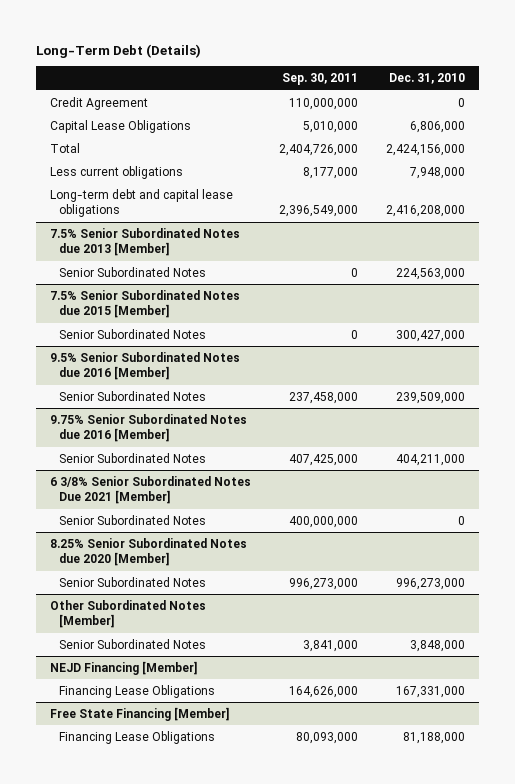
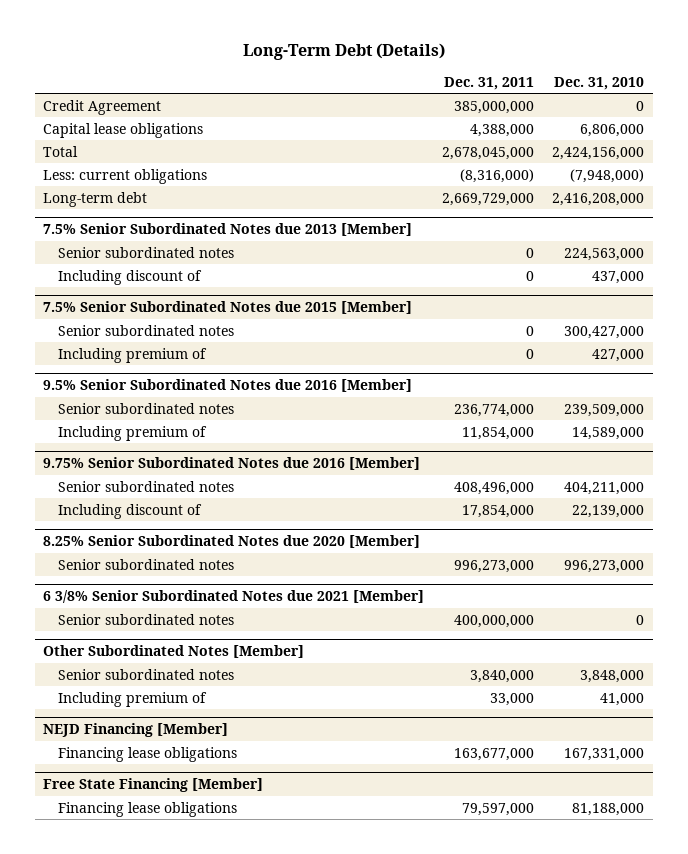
- | Sep. 30, 2011 | Dec. 31, 2010
+ | Dec. 31, 2011 | Dec. 31, 2010
- Capital Lease Obligations | 5,010,000 | 6,806,000
+ Capital lease obligations | 4,388,000 | 6,806,000
- Less current obligations | 8,177,000 | 7,948,000
- Long-term debt and capital lease obligations | 2,396,549,000 | 2,416,208,000
+ Less: current obligations | (8,316,000) | (7,948,000)
+ Long-term debt | 2,669,729,000 | 2,416,208,000
@ 7.5% Senior Subordinated Notes due 2013 [Member]
- Senior Subordinated Notes | 0 | 224,563,000
+ Senior subordinated notes | 0 | 224,563,000
+ Including discount of | 0 | 437,000
@ 7.5% Senior Subordinated Notes due 2015 [Member]
- Senior Subordinated Notes | 0 | 300,427,000
+ Senior subordinated notes | 0 | 300,427,000
+ Including premium of | 0 | 427,000
@ 9.5% Senior Subordinated Notes due 2016 [Member]
- Senior Subordinated Notes | 237,458,000 | 239,509,000
+ Senior subordinated notes | 236,774,000 | 239,509,000
+ Including premium of | 11,854,000 | 14,589,000
@ 9.75% Senior Subordinated Notes due 2016 [Member]
- Senior Subordinated Notes | 407,425,000 | 404,211,000
- 6 3/8% Senior Subordinated Notes Due 2021 [Member]
- Senior Subordinated Notes | 400,000,000 | 0
@ 9.75% Senior Subordinated Notes due 2016 [Member]
+ Senior subordinated notes | 408,496,000 | 404,211,000
+ Including discount of | 17,854,000 | 22,139,000
@ 8.25% Senior Subordinated Notes due 2020 [Member]
- Senior Subordinated Notes | 996,273,000 | 996,273,000
+ Senior subordinated notes | 996,273,000 | 996,273,000
+ 6 3/8% Senior Subordinated Notes due 2021 [Member]
+ Senior subordinated notes | 400,000,000 | 0
@ Other Subordinated Notes [Member]
- Senior Subordinated Notes | 3,841,000 | 3,848,000
+ Senior subordinated notes | 3,840,000 | 3,848,000
+ Including premium of | 33,000 | 41,000
@ NEJD Financing [Member]
- Financing Lease Obligations | 164,626,000 | 167,331,000
+ Financing lease obligations | 163,677,000 | 167,331,000
@ Free State Financing [Member]
- Financing Lease Obligations | 80,093,000 | 81,188,000
+ Financing lease obligations | 79,597,000 | 81,188,000

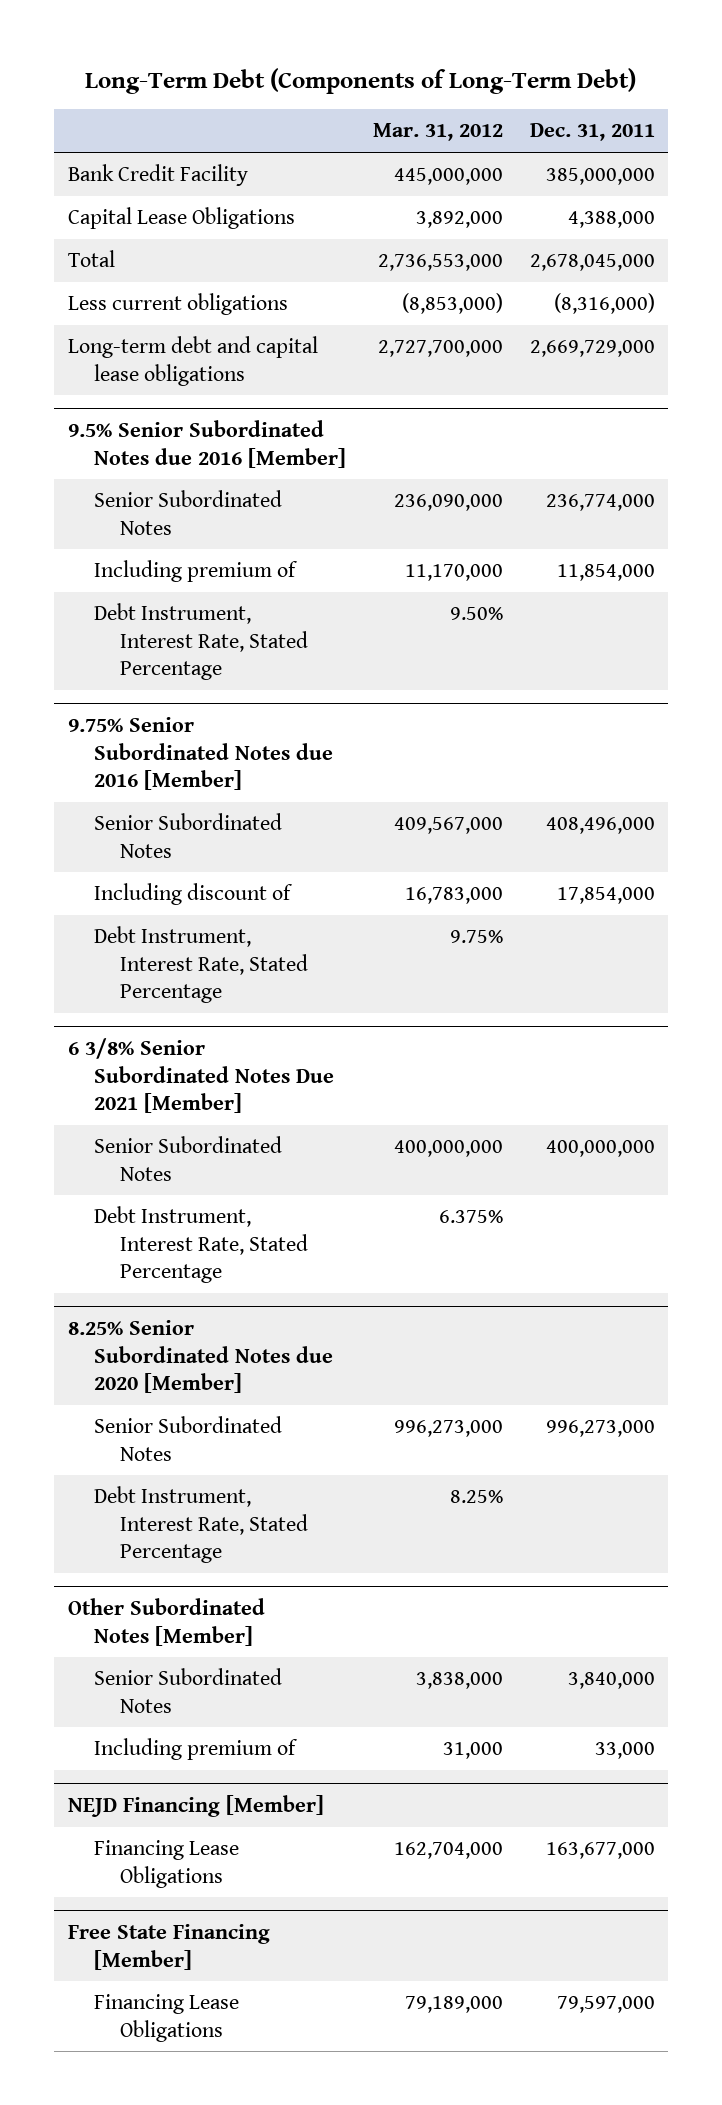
- Long-Term Debt (Details)
+ Long-Term Debt (Components of Long-Term Debt)
- | Dec. 31, 2011 | Dec. 31, 2010
+ | Mar. 31, 2012 | Dec. 31, 2011
- Credit Agreement | 385,000,000 | 0
- Capital lease obligations | 4,388,000 | 6,806,000
+ Bank Credit Facility | 445,000,000 | 385,000,000
+ Capital Lease Obligations | 3,892,000 | 4,388,000
- Less: current obligations | (8,316,000) | (7,948,000)
- Long-term debt | 2,669,729,000 | 2,416,208,000
- 7.5% Senior Subordinated Notes due 2013 [Member]
- Senior subordinated notes | 0 | 224,563,000
- Including discount of | 0 | 437,000
- 7.5% Senior Subordinated Notes due 2015 [Member]
- Senior subordinated notes | 0 | 300,427,000
- Including premium of | 0 | 427,000
+ Less current obligations | (8,853,000) | (8,316,000)
+ Long-term debt and capital lease obligations | 2,727,700,000 | 2,669,729,000
@ 9.5% Senior Subordinated Notes due 2016 [Member]
- Senior subordinated notes | 236,774,000 | 239,509,000
+ Senior Subordinated Notes | 236,090,000 | 236,774,000
+ Debt Instrument, Interest Rate, Stated Percentage | 9.50% |
@ 9.75% Senior Subordinated Notes due 2016 [Member]
- Senior subordinated notes | 408,496,000 | 404,211,000
+ Senior Subordinated Notes | 409,567,000 | 408,496,000
+ Debt Instrument, Interest Rate, Stated Percentage | 9.75% |
+ 6 3/8% Senior Subordinated Notes Due 2021 [Member]
+ Senior Subordinated Notes | 400,000,000 | 400,000,000
+ Debt Instrument, Interest Rate, Stated Percentage | 6.375% |
@ 8.25% Senior Subordinated Notes due 2020 [Member]
- Senior subordinated notes | 996,273,000 | 996,273,000
- 6 3/8% Senior Subordinated Notes due 2021 [Member]
- Senior subordinated notes | 400,000,000 | 0
@ 8.25% Senior Subordinated Notes due 2020 [Member]
+ Senior Subordinated Notes | 996,273,000 | 996,273,000
+ Debt Instrument, Interest Rate, Stated Percentage | 8.25% |
@ Other Subordinated Notes [Member]
- Senior subordinated notes | 3,840,000 | 3,848,000
+ Senior Subordinated Notes | 3,838,000 | 3,840,000
@ NEJD Financing [Member]
- Financing lease obligations | 163,677,000 | 167,331,000
+ Financing Lease Obligations | 162,704,000 | 163,677,000
@ Free State Financing [Member]
- Financing lease obligations | 79,597,000 | 81,188,000
+ Financing Lease Obligations | 79,189,000 | 79,597,000

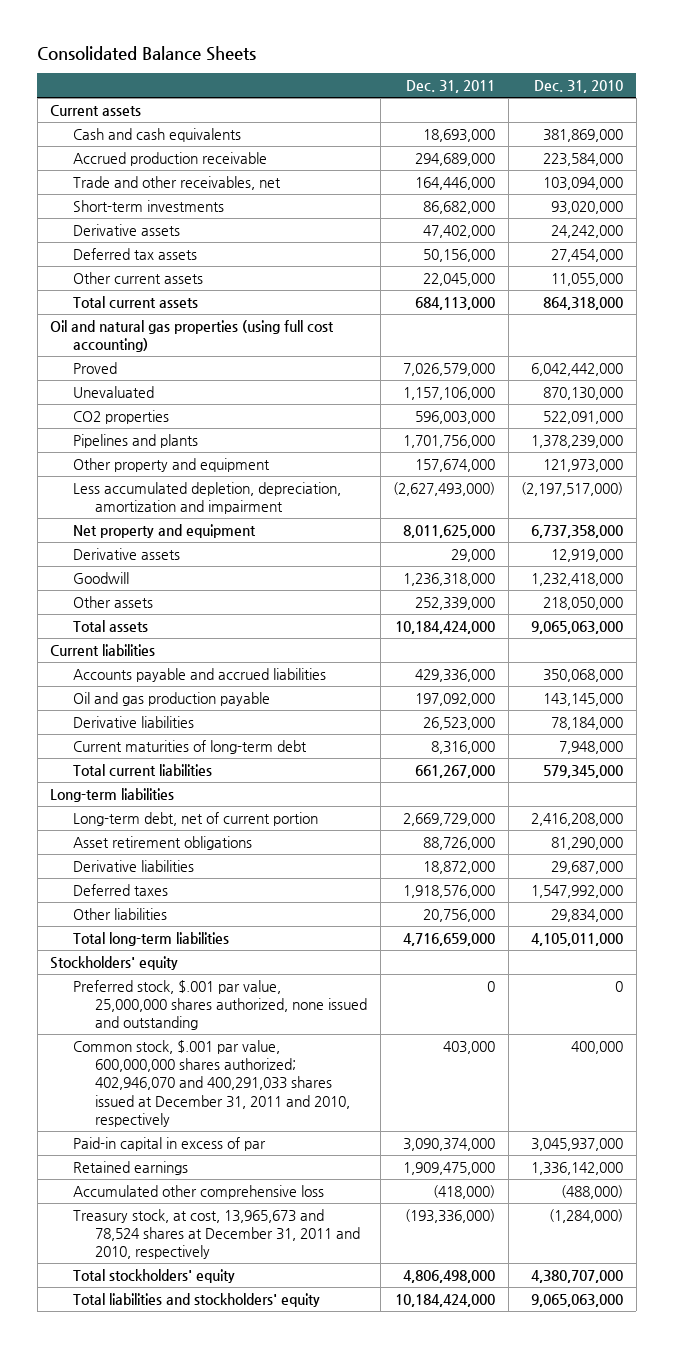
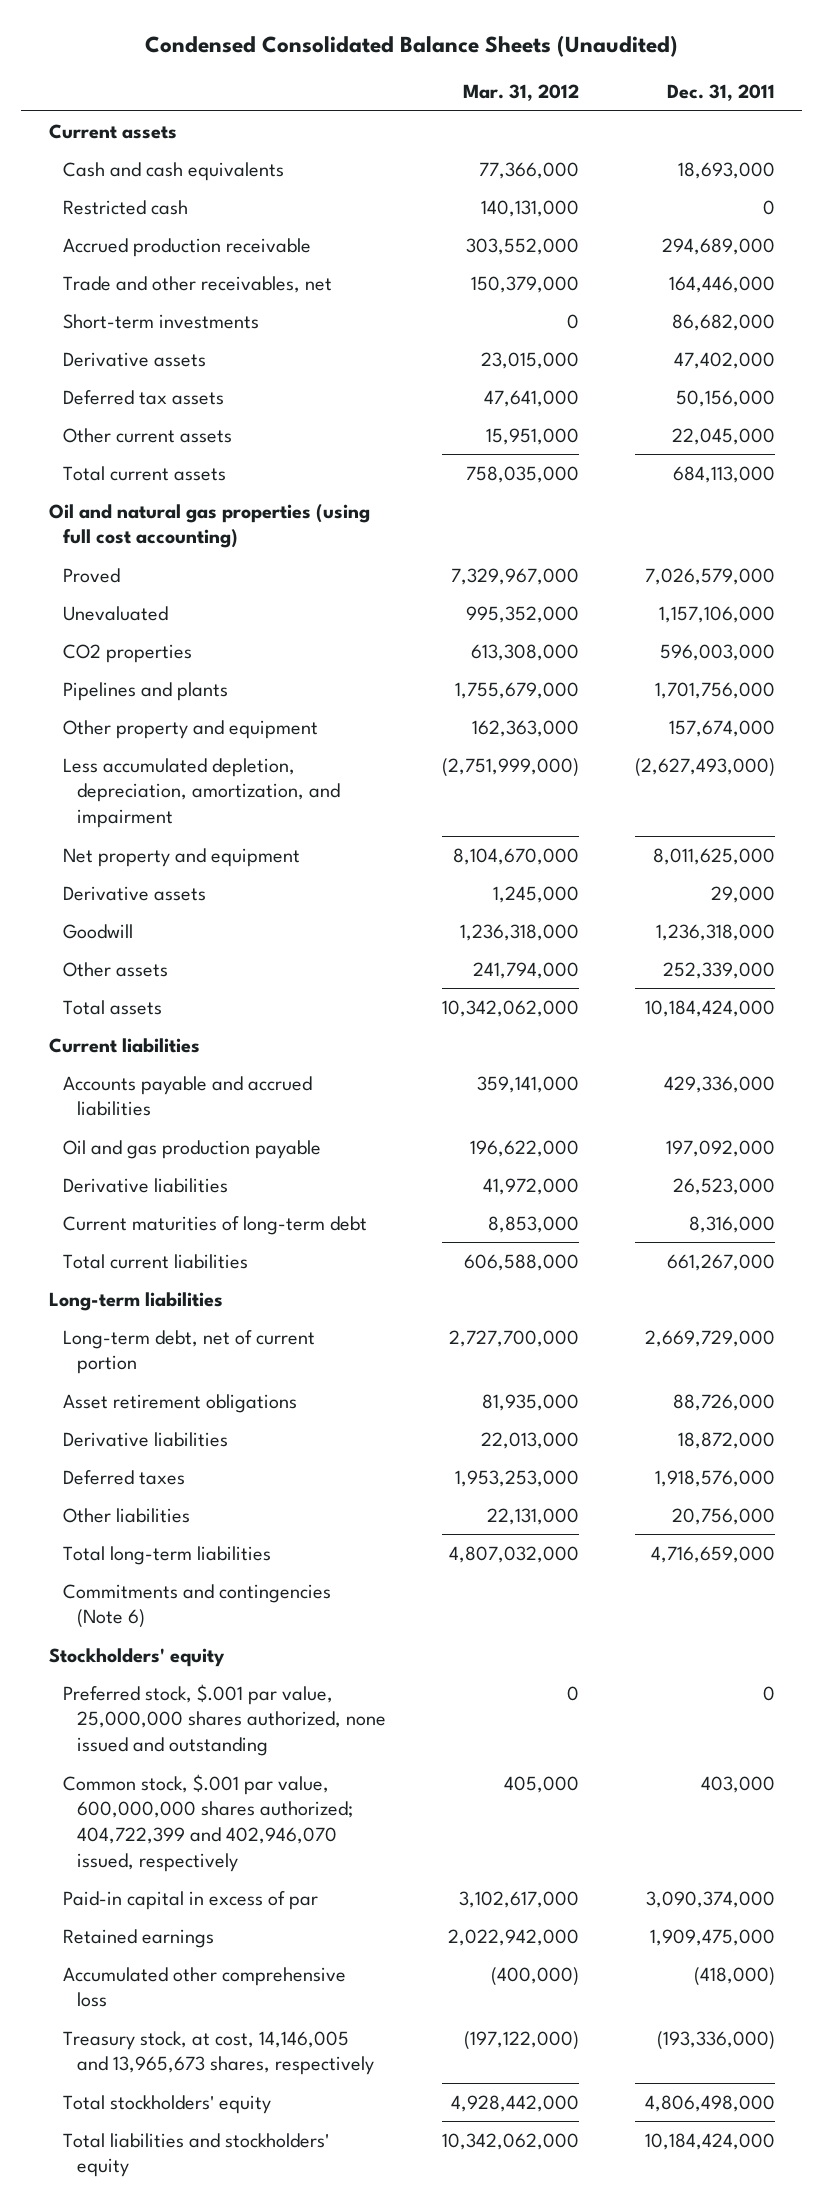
- Consolidated Balance Sheets
+ Condensed Consolidated Balance Sheets (Unaudited)
- | Dec. 31, 2011 | Dec. 31, 2010
+ | Mar. 31, 2012 | Dec. 31, 2011
+ Restricted cash | 140,131,000 | 0
- Less accumulated depletion, depreciation, amortization and impairment | (2,627,493,000) | (2,197,517,000)
+ Less accumulated depletion, depreciation, amortization, and impairment | (2,751,999,000) | (2,627,493,000)
+ Commitments and contingencies (Note 6)
- Common stock, $.001 par value, 600,000,000 shares authorized; 402,946,070 and 400,291,033 shares issued at December 31, 2011 and 2010, respectively | 403,000 | 400,000
+ Common stock, $.001 par value, 600,000,000 shares authorized; 404,722,399 and 402,946,070 issued, respectively | 405,000 | 403,000
- Treasury stock, at cost, 13,965,673 and 78,524 shares at December 31, 2011 and 2010, respectively | (193,336,000) | (1,284,000)
+ Treasury stock, at cost, 14,146,005 and 13,965,673 shares, respectively | (197,122,000) | (193,336,000)

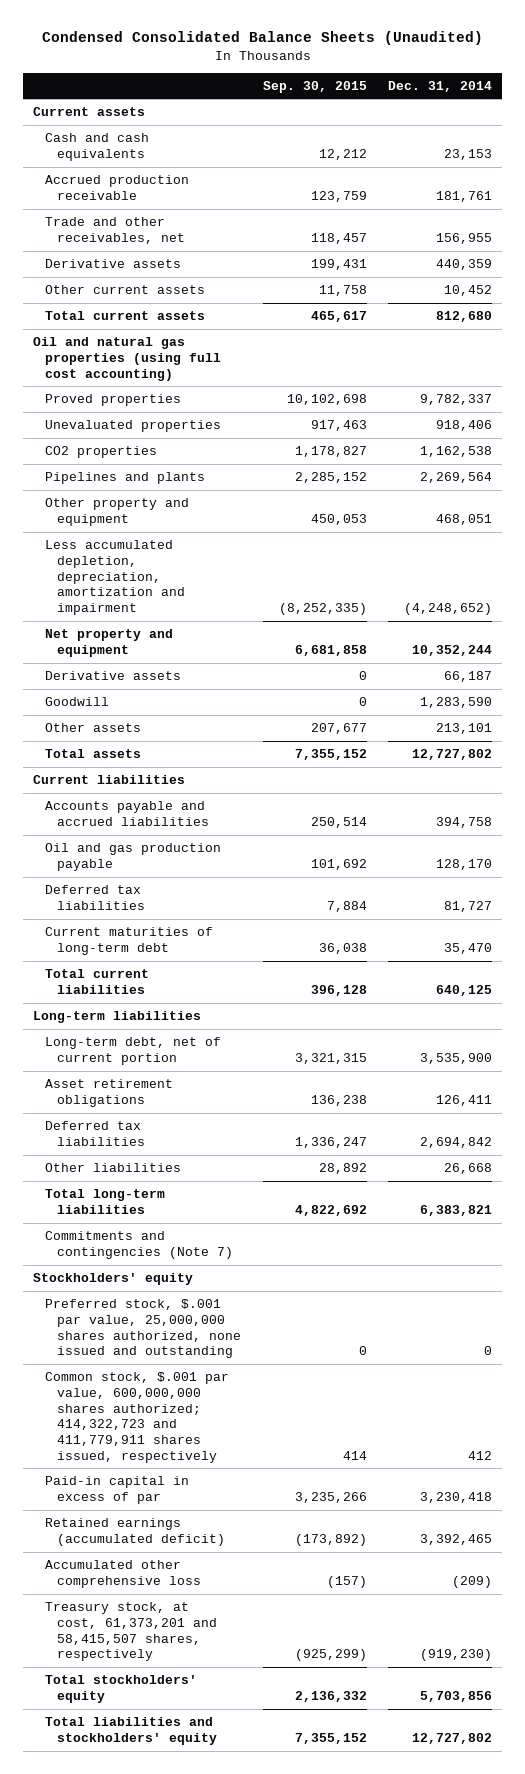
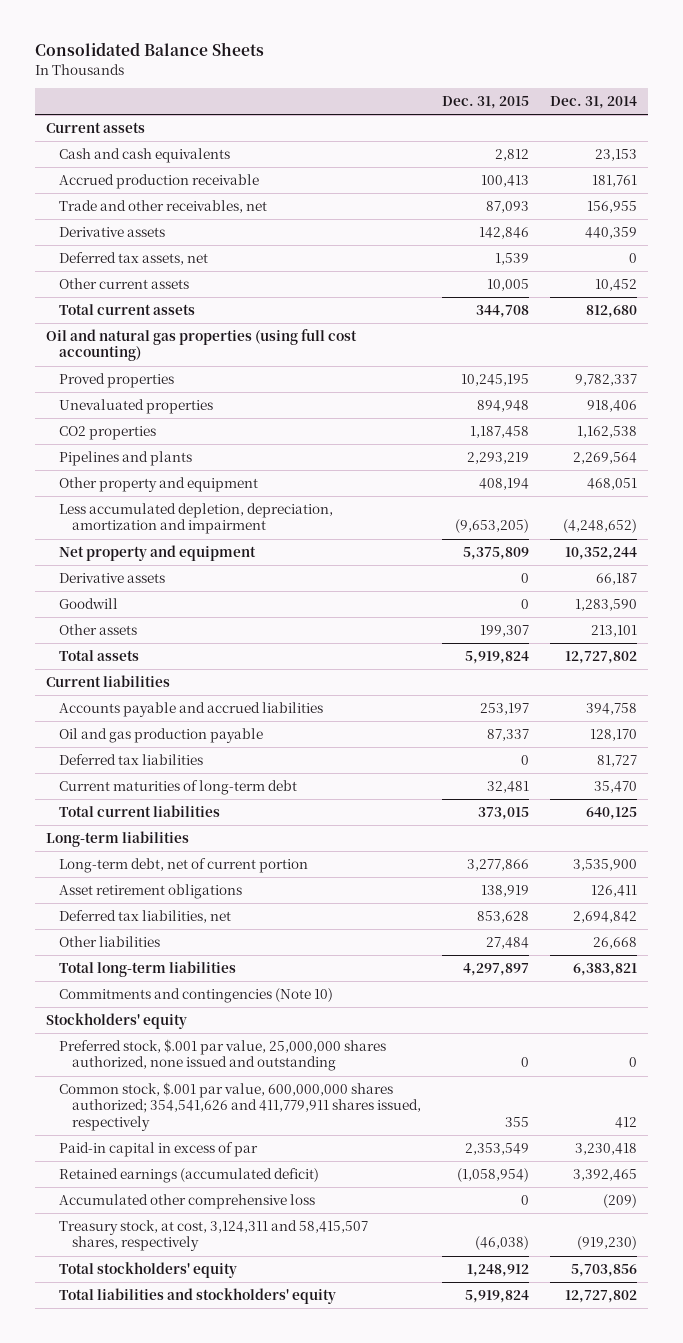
- Condensed Consolidated Balance Sheets (Unaudited)
+ Consolidated Balance Sheets
- | Sep. 30, 2015 | Dec. 31, 2014
+ | Dec. 31, 2015 | Dec. 31, 2014
+ Deferred tax assets, net | 1,539 | 0
- Deferred tax liabilities | 1,336,247 | 2,694,842
+ Deferred tax liabilities, net | 853,628 | 2,694,842
- Commitments and contingencies (Note 7)
+ Commitments and contingencies (Note 10)
- Common stock, $.001 par value, 600,000,000 shares authorized; 414,322,723 and 411,779,911 shares issued, respectively | 414 | 412
+ Common stock, $.001 par value, 600,000,000 shares authorized; 354,541,626 and 411,779,911 shares issued, respectively | 355 | 412
- Treasury stock, at cost, 61,373,201 and 58,415,507 shares, respectively | (925,299) | (919,230)
+ Treasury stock, at cost, 3,124,311 and 58,415,507 shares, respectively | (46,038) | (919,230)

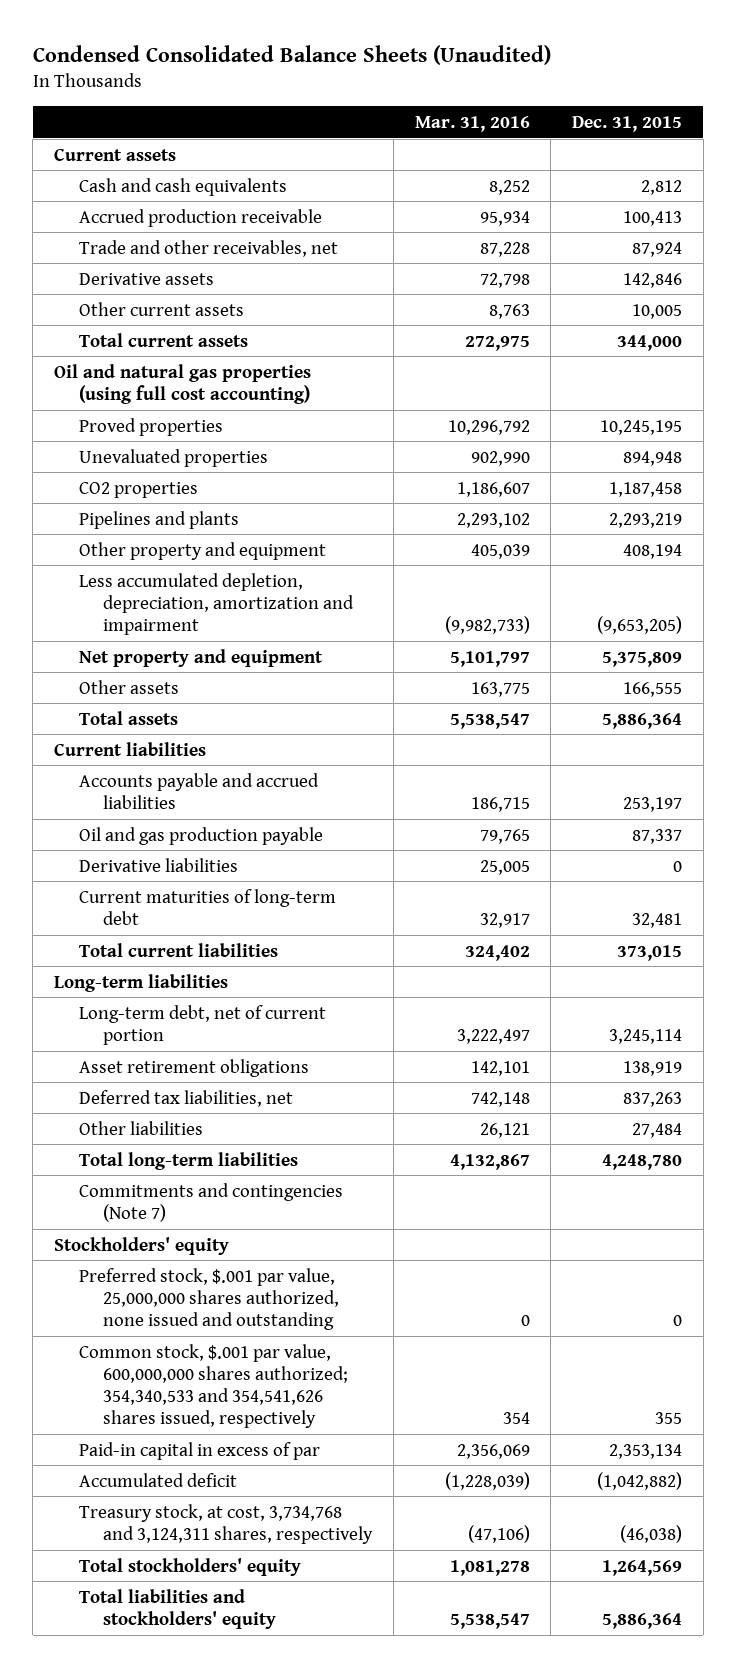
- Consolidated Balance Sheets
+ Condensed Consolidated Balance Sheets (Unaudited)
- | Dec. 31, 2015 | Dec. 31, 2014
+ | Mar. 31, 2016 | Dec. 31, 2015
- Trade and other receivables, net | 87,093 | 156,955
+ Trade and other receivables, net | 87,228 | 87,924
- Deferred tax assets, net | 1,539 | 0
- Total current assets | 344,708 | 812,680
+ Total current assets | 272,975 | 344,000
- Derivative assets | 0 | 66,187
- Goodwill | 0 | 1,283,590
- Other assets | 199,307 | 213,101
- Total assets | 5,919,824 | 12,727,802
+ Other assets | 163,775 | 166,555
+ Total assets | 5,538,547 | 5,886,364
- Deferred tax liabilities | 0 | 81,727
+ Derivative liabilities | 25,005 | 0
- Long-term debt, net of current portion | 3,277,866 | 3,535,900
+ Long-term debt, net of current portion | 3,222,497 | 3,245,114
- Deferred tax liabilities, net | 853,628 | 2,694,842
+ Deferred tax liabilities, net | 742,148 | 837,263
- Total long-term liabilities | 4,297,897 | 6,383,821
- Commitments and contingencies (Note 10)
+ Total long-term liabilities | 4,132,867 | 4,248,780
+ Commitments and contingencies (Note 7)
- Common stock, $.001 par value, 600,000,000 shares authorized; 354,541,626 and 411,779,911 shares issued, respectively | 355 | 412
- Paid-in capital in excess of par | 2,353,549 | 3,230,418
- Retained earnings (accumulated deficit) | (1,058,954) | 3,392,465
- Accumulated other comprehensive loss | 0 | (209)
- Treasury stock, at cost, 3,124,311 and 58,415,507 shares, respectively | (46,038) | (919,230)
- Total stockholders' equity | 1,248,912 | 5,703,856
- Total liabilities and stockholders' equity | 5,919,824 | 12,727,802
+ Common stock, $.001 par value, 600,000,000 shares authorized; 354,340,533 and 354,541,626 shares issued, respectively | 354 | 355
+ Paid-in capital in excess of par | 2,356,069 | 2,353,134
+ Accumulated deficit | (1,228,039) | (1,042,882)
+ Treasury stock, at cost, 3,734,768 and 3,124,311 shares, respectively | (47,106) | (46,038)
+ Total stockholders' equity | 1,081,278 | 1,264,569
+ Total liabilities and stockholders' equity | 5,538,547 | 5,886,364

